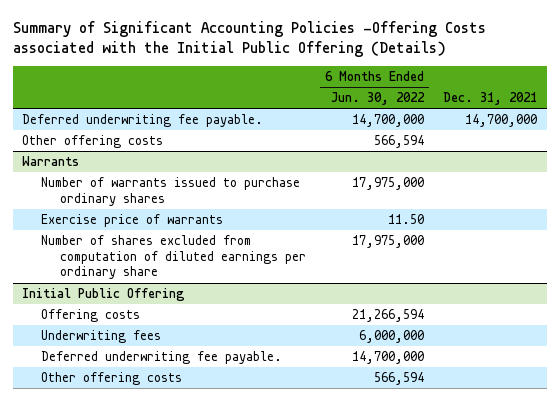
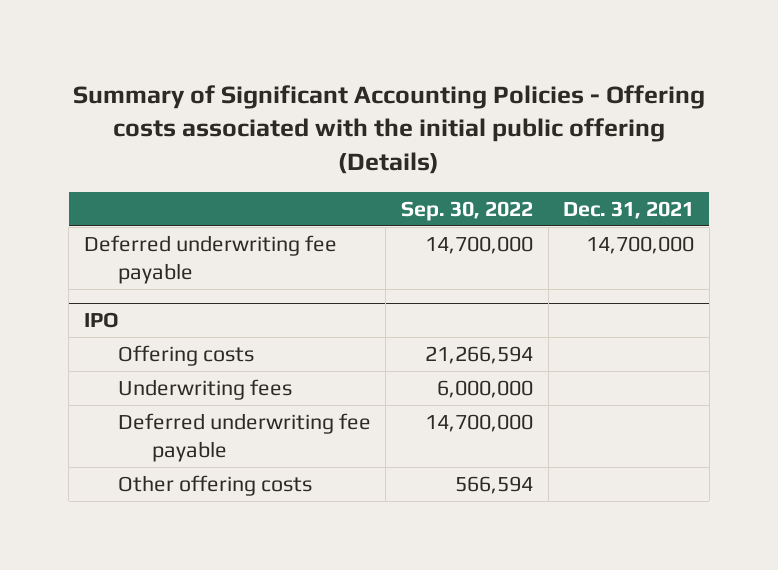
- Summary of Significant Accounting Policies -Offering Costs associated with the Initial Public Offering (Details)
+ Summary of Significant Accounting Policies - Offering costs associated with the initial public offering (Details)
- | 6 Months Ended Jun. 30, 2022 | Dec. 31, 2021
+ | Sep. 30, 2022 | Dec. 31, 2021
- Deferred underwriting fee payable. | 14,700,000 | 14,700,000
- Other offering costs | 566,594 |
- Warrants
- Number of warrants issued to purchase ordinary shares | 17,975,000 |
- Exercise price of warrants | 11.50 |
- Number of shares excluded from computation of diluted earnings per ordinary share | 17,975,000 |
- Initial Public Offering
+ Deferred underwriting fee payable | 14,700,000 | 14,700,000
+ IPO
- Deferred underwriting fee payable. | 14,700,000 |
+ Deferred underwriting fee payable | 14,700,000 |

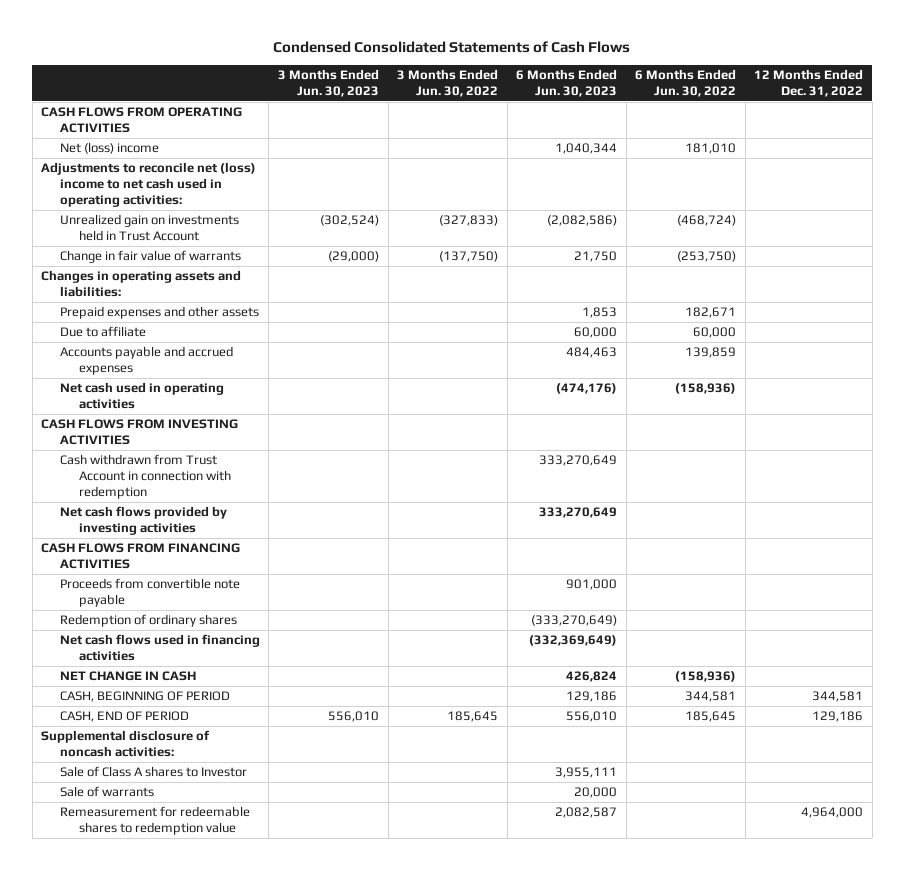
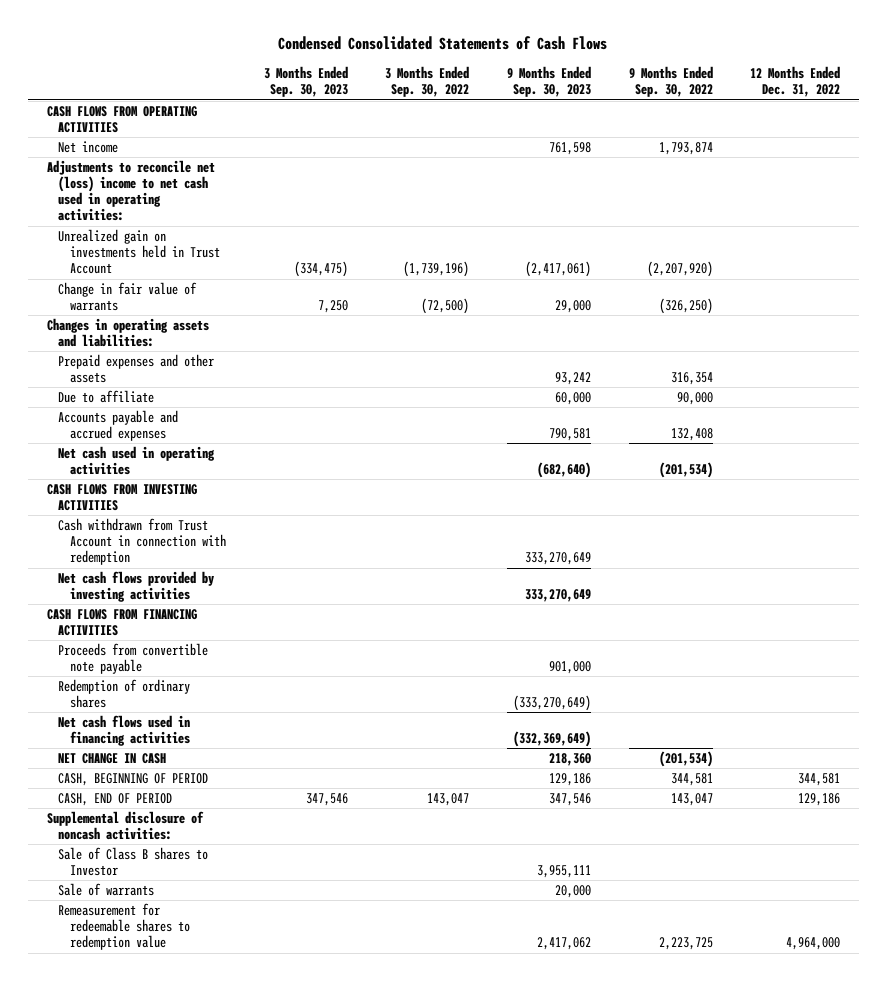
- | 3 Months Ended Jun. 30, 2023 | 3 Months Ended Jun. 30, 2022 | 6 Months Ended Jun. 30, 2023 | 6 Months Ended Jun. 30, 2022 | 12 Months Ended Dec. 31, 2022
+ | 3 Months Ended Sep. 30, 2023 | 3 Months Ended Sep. 30, 2022 | 9 Months Ended Sep. 30, 2023 | 9 Months Ended Sep. 30, 2022 | 12 Months Ended Dec. 31, 2022
- Net (loss) income | | | 1,040,344 | 181,010 |
+ Net income | | | 761,598 | 1,793,874 |
- Sale of Class A shares to Investor | | | 3,955,111 | |
+ Sale of Class B shares to Investor | | | 3,955,111 | |

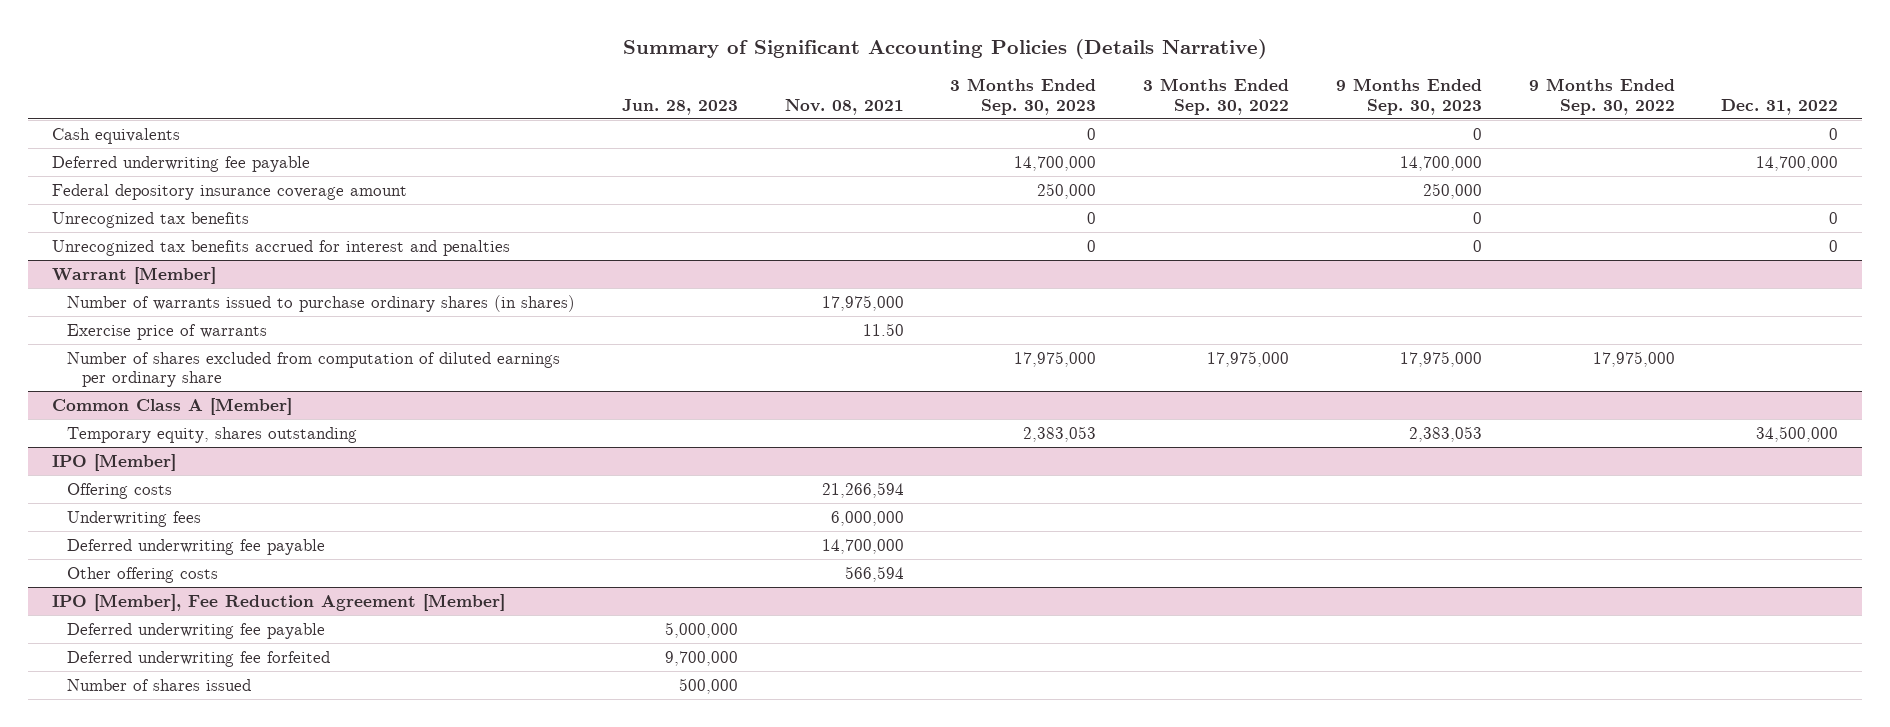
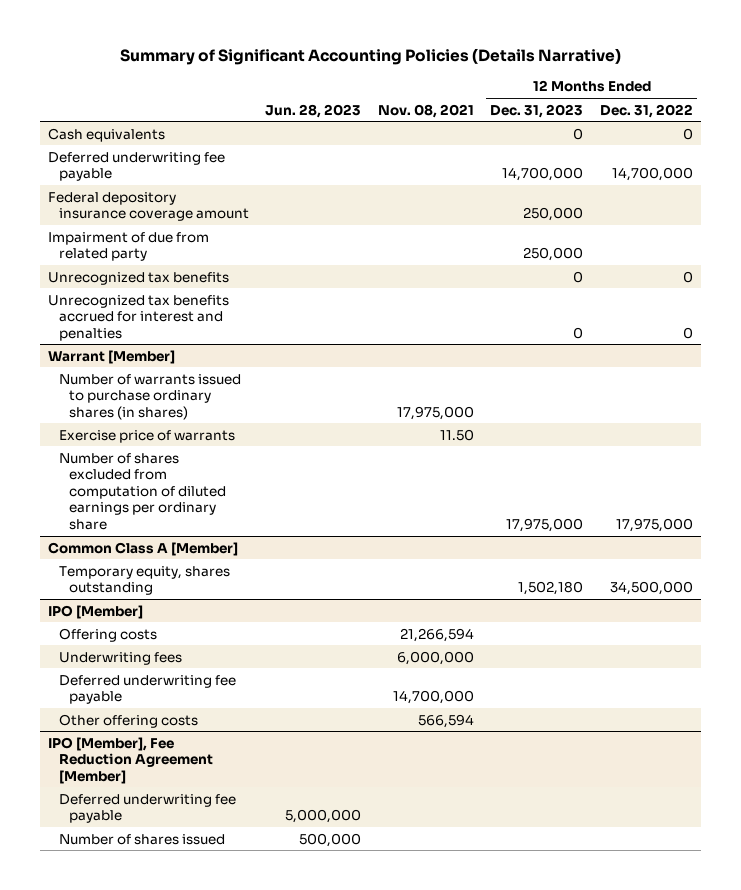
- | Jun. 28, 2023 | Nov. 08, 2021 | 3 Months Ended Sep. 30, 2023 | 3 Months Ended Sep. 30, 2022 | 9 Months Ended Sep. 30, 2023 | 9 Months Ended Sep. 30, 2022 | Dec. 31, 2022
+ | Jun. 28, 2023 | Nov. 08, 2021 | 12 Months Ended Dec. 31, 2023 | 12 Months Ended Dec. 31, 2022
+ Impairment of due from related party | | | 250,000 |
@ IPO [Member], Fee Reduction Agreement [Member]
- Deferred underwriting fee forfeited | 9,700,000 | | | | | |

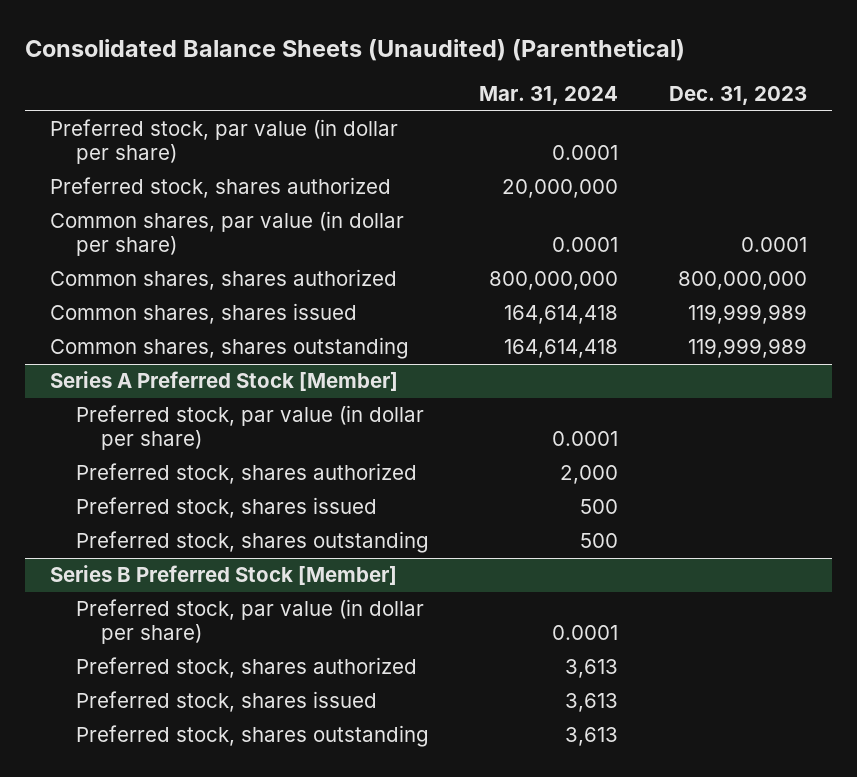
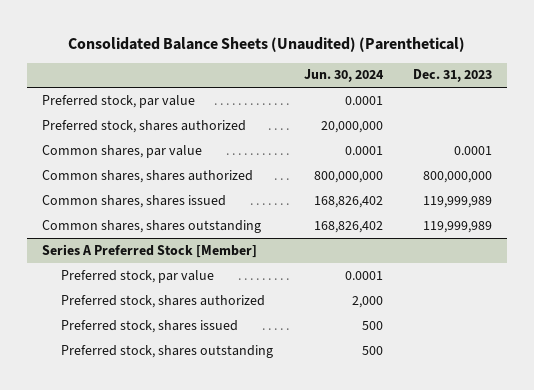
- | Mar. 31, 2024 | Dec. 31, 2023
+ | Jun. 30, 2024 | Dec. 31, 2023
- Preferred stock, par value (in dollar per share) | 0.0001 |
+ Preferred stock, par value | 0.0001 |
- Common shares, par value (in dollar per share) | 0.0001 | 0.0001
+ Common shares, par value | 0.0001 | 0.0001
@ Series A Preferred Stock [Member]
- Preferred stock, par value (in dollar per share) | 0.0001 |
+ Preferred stock, par value | 0.0001 |
- Series B Preferred Stock [Member]
- Preferred stock, par value (in dollar per share) | 0.0001 |
- Preferred stock, shares authorized | 3,613 |
- Preferred stock, shares issued | 3,613 |
- Preferred stock, shares outstanding | 3,613 |

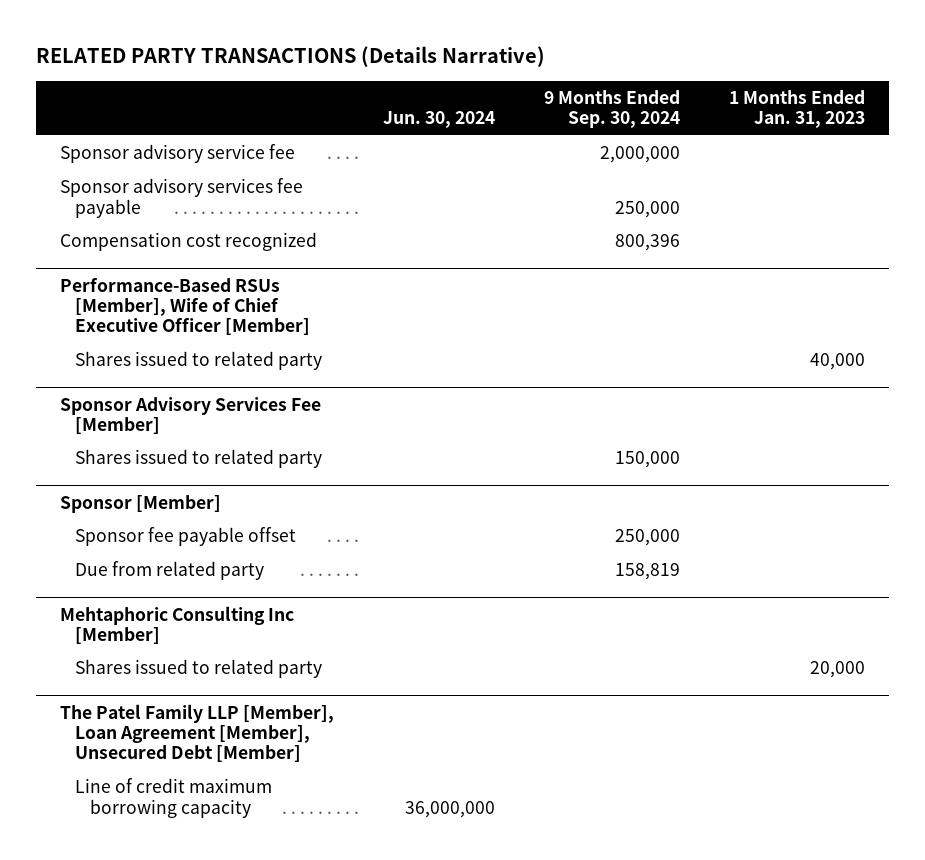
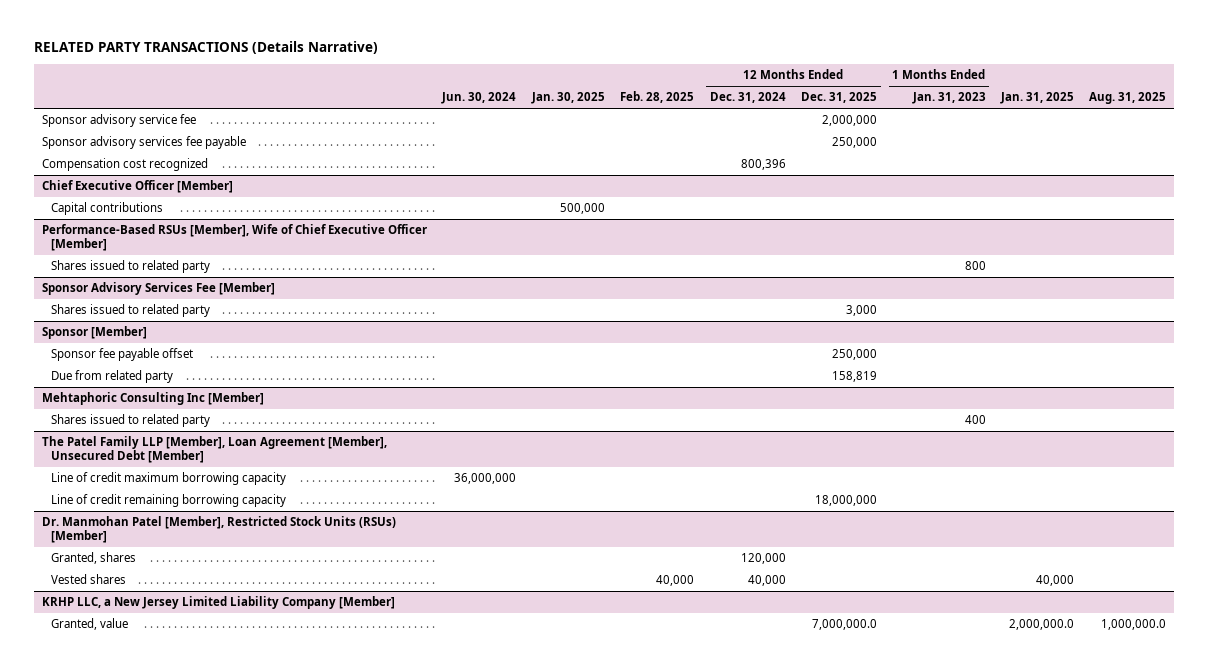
- | Jun. 30, 2024 | 9 Months Ended Sep. 30, 2024 | 1 Months Ended Jan. 31, 2023
+ | Jun. 30, 2024 | Jan. 30, 2025 | Feb. 28, 2025 | 12 Months Ended Dec. 31, 2024 | 12 Months Ended Dec. 31, 2025 | 1 Months Ended Jan. 31, 2023 | Jan. 31, 2025 | Aug. 31, 2025
+ Chief Executive Officer [Member]
+ Capital contributions | | 500,000 | | | | | |
@ Performance-Based RSUs [Member], Wife of Chief Executive Officer [Member]
- Shares issued to related party | | | 40,000
+ Shares issued to related party | | | | | | 800 | |
@ Mehtaphoric Consulting Inc [Member]
- Shares issued to related party | | | 20,000
+ Shares issued to related party | | | | | | 400 | |
@ The Patel Family LLP [Member], Loan Agreement [Member], Unsecured Debt [Member]
+ Line of credit remaining borrowing capacity | | | | | 18,000,000 | | |
+ Dr. Manmohan Patel [Member], Restricted Stock Units (RSUs) [Member]
+ Granted, shares | | | | 120,000 | | | |
+ Vested shares | | | 40,000 | 40,000 | | | 40,000 |
+ KRHP LLC, a New Jersey Limited Liability Company [Member]
+ Granted, value | | | | | 7,000,000.0 | | 2,000,000.0 | 1,000,000.0

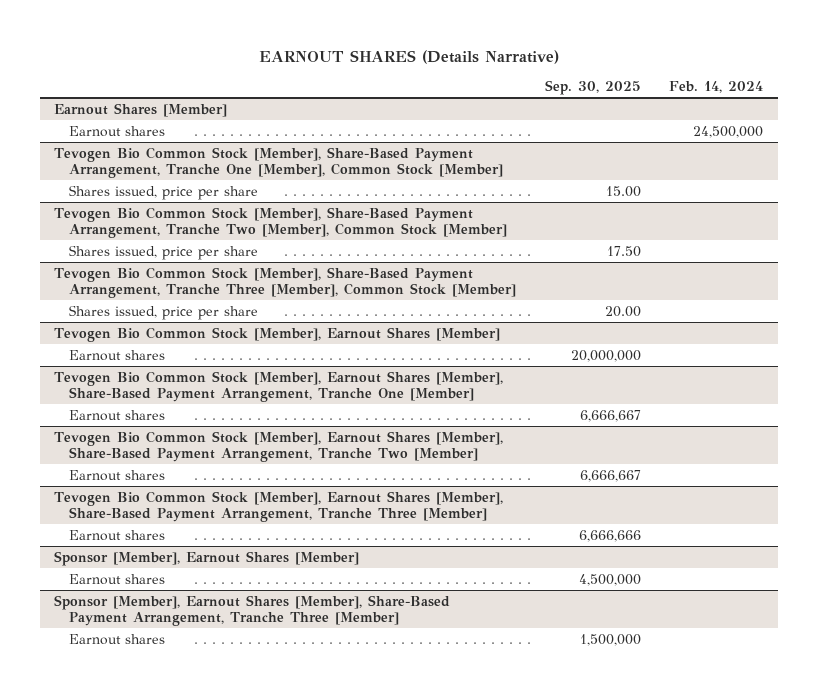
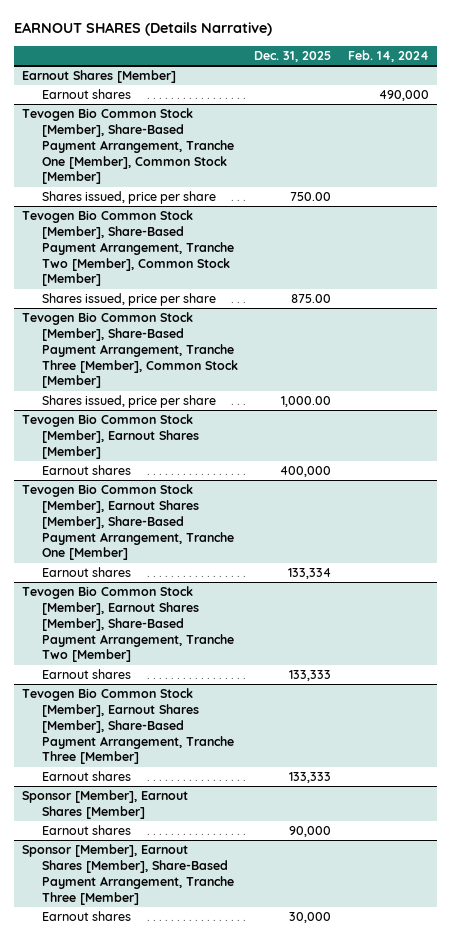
- | Sep. 30, 2025 | Feb. 14, 2024
+ | Dec. 31, 2025 | Feb. 14, 2024
@ Earnout Shares [Member]
- Earnout shares | | 24,500,000
+ Earnout shares | | 490,000

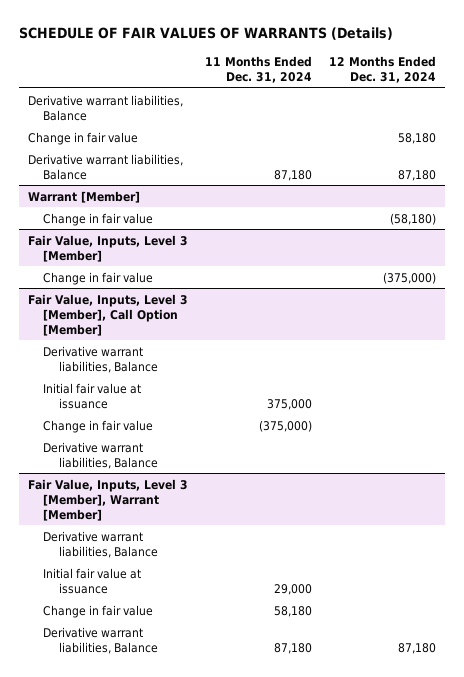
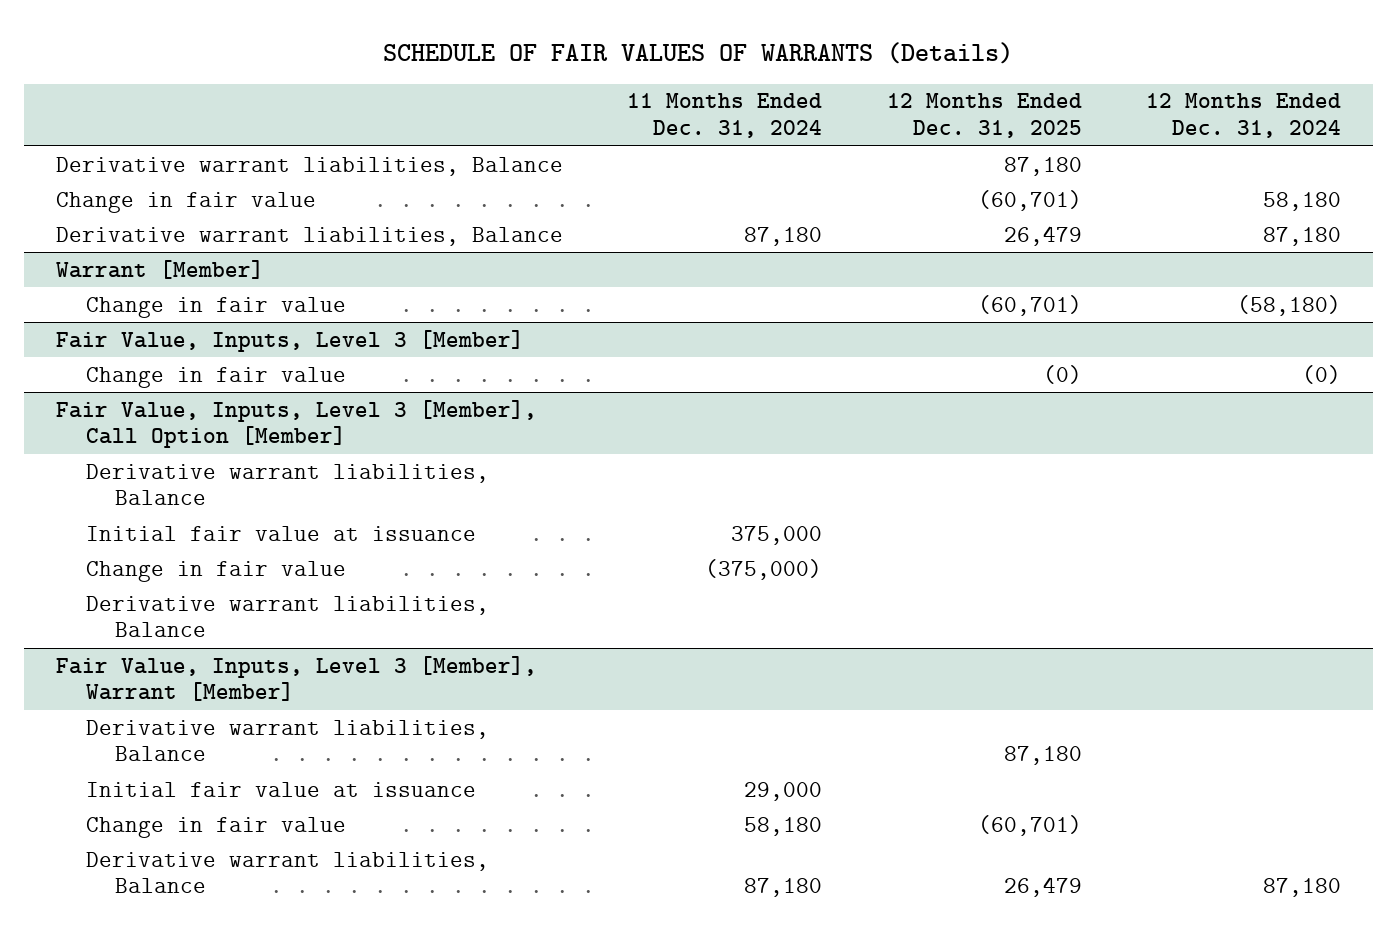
- | 11 Months Ended Dec. 31, 2024 | 12 Months Ended Dec. 31, 2024
+ | 11 Months Ended Dec. 31, 2024 | 12 Months Ended Dec. 31, 2025 | 12 Months Ended Dec. 31, 2024
@ Fair Value, Inputs, Level 3 [Member]
- Change in fair value | | (375,000)
+ Change in fair value | | (0) | (0)

